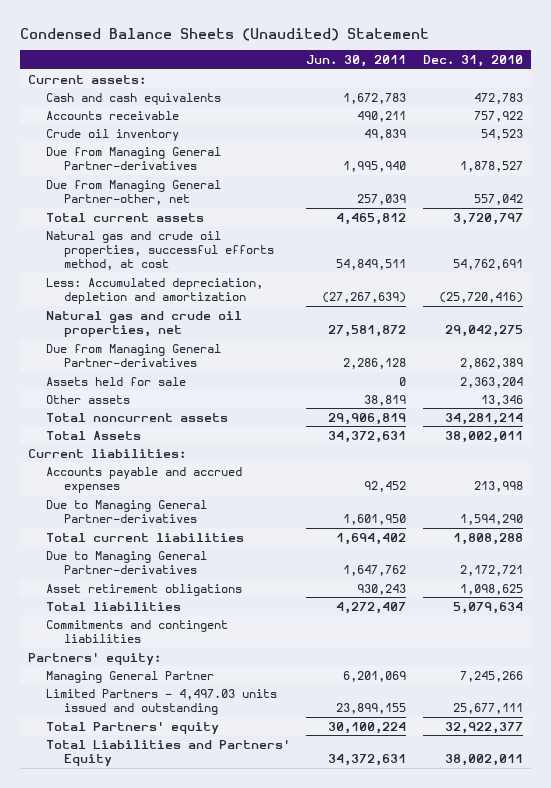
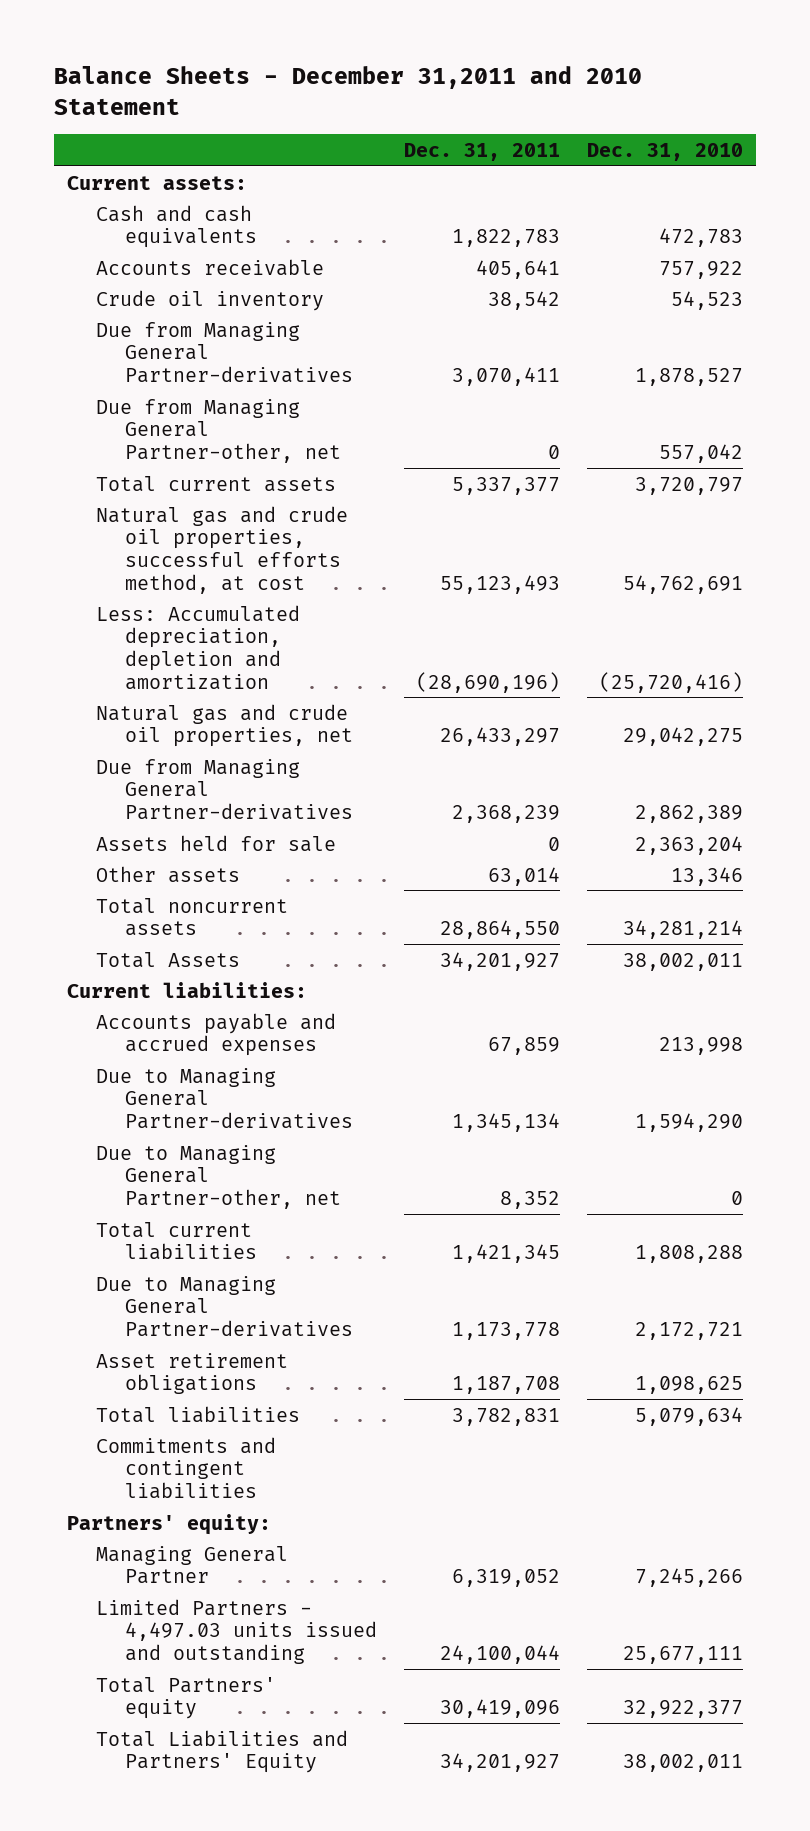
- Condensed Balance Sheets (Unaudited) Statement
+ Balance Sheets - December 31,2011 and 2010 Statement
- | Jun. 30, 2011 | Dec. 31, 2010
+ | Dec. 31, 2011 | Dec. 31, 2010
+ Due to Managing General Partner-other, net | 8,352 | 0

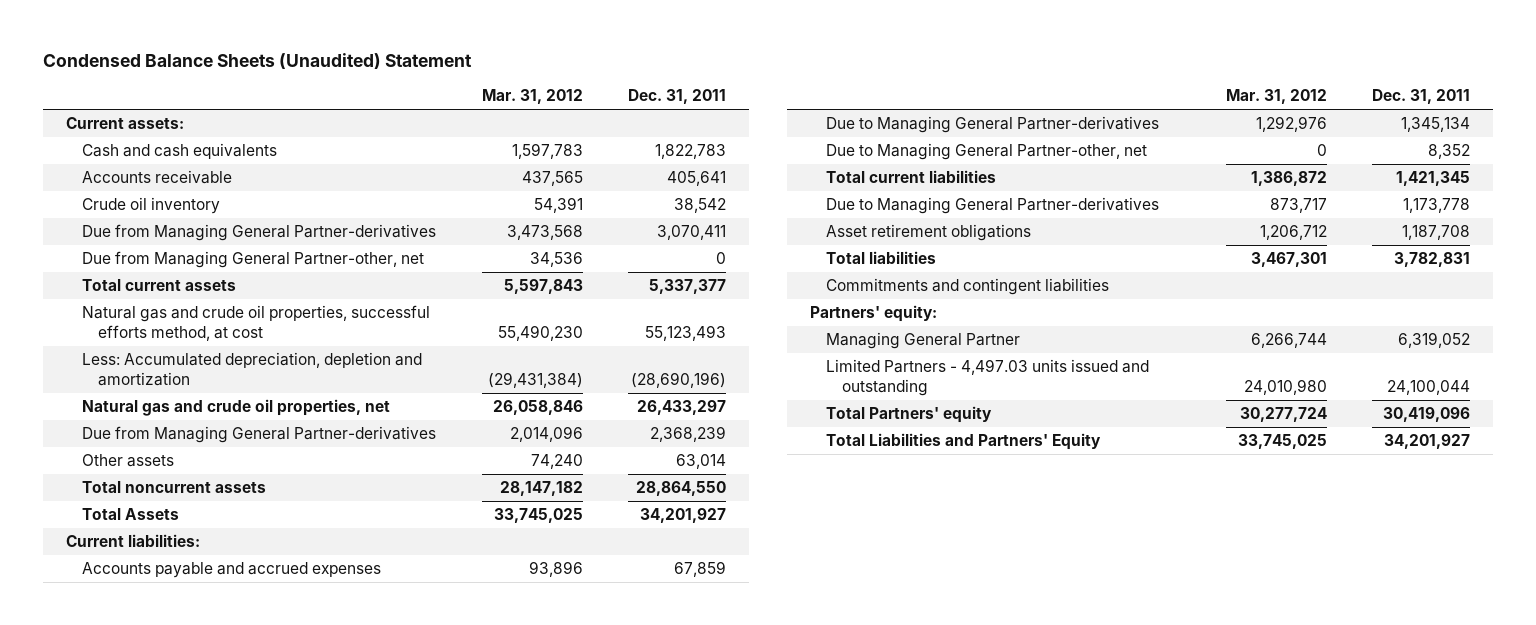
- Balance Sheets - December 31,2011 and 2010 Statement
+ Condensed Balance Sheets (Unaudited) Statement
- | Dec. 31, 2011 | Dec. 31, 2010
+ | Mar. 31, 2012 | Dec. 31, 2011
- Assets held for sale | 0 | 2,363,204

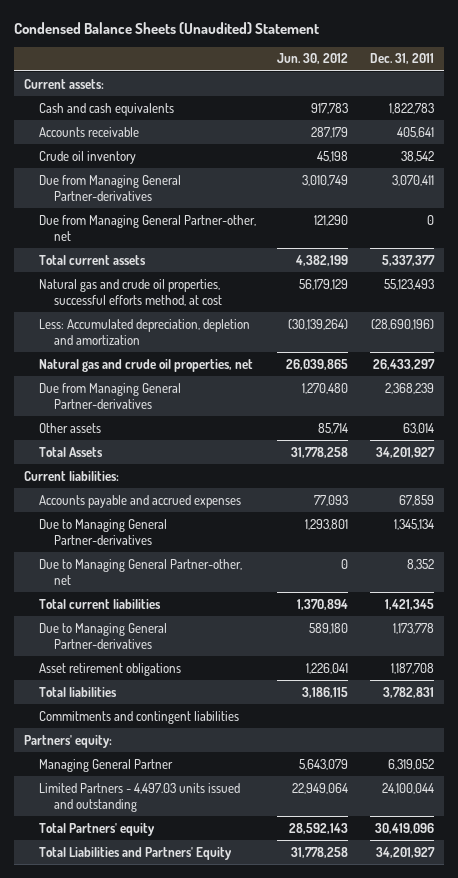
- | Mar. 31, 2012 | Dec. 31, 2011
+ | Jun. 30, 2012 | Dec. 31, 2011
- Total noncurrent assets | 28,147,182 | 28,864,550

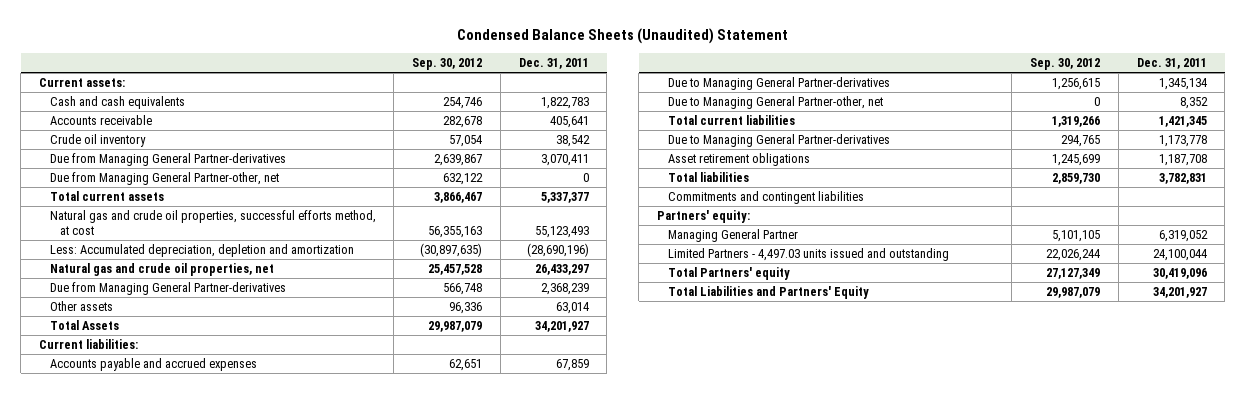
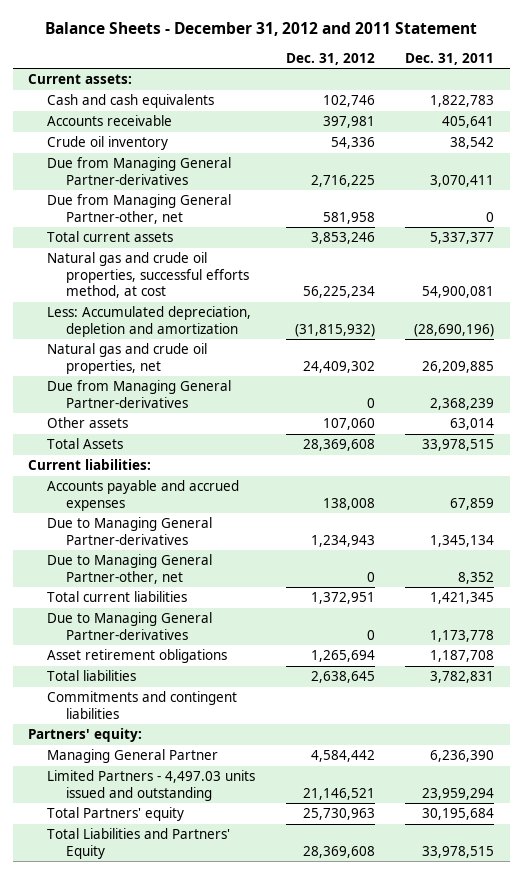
- Condensed Balance Sheets (Unaudited) Statement
+ Balance Sheets - December 31, 2012 and 2011 Statement
- | Sep. 30, 2012 | Dec. 31, 2011
+ | Dec. 31, 2012 | Dec. 31, 2011
- Natural gas and crude oil properties, successful efforts method, at cost | 56,355,163 | 55,123,493
+ Natural gas and crude oil properties, successful efforts method, at cost | 56,225,234 | 54,900,081
- Natural gas and crude oil properties, net | 25,457,528 | 26,433,297
+ Natural gas and crude oil properties, net | 24,409,302 | 26,209,885
- Total Assets | 29,987,079 | 34,201,927
+ Total Assets | 28,369,608 | 33,978,515
- Managing General Partner | 5,101,105 | 6,319,052
- Limited Partners - 4,497.03 units issued and outstanding | 22,026,244 | 24,100,044
- Total Partners' equity | 27,127,349 | 30,419,096
- Total Liabilities and Partners' Equity | 29,987,079 | 34,201,927
+ Managing General Partner | 4,584,442 | 6,236,390
+ Limited Partners - 4,497.03 units issued and outstanding | 21,146,521 | 23,959,294
+ Total Partners' equity | 25,730,963 | 30,195,684
+ Total Liabilities and Partners' Equity | 28,369,608 | 33,978,515

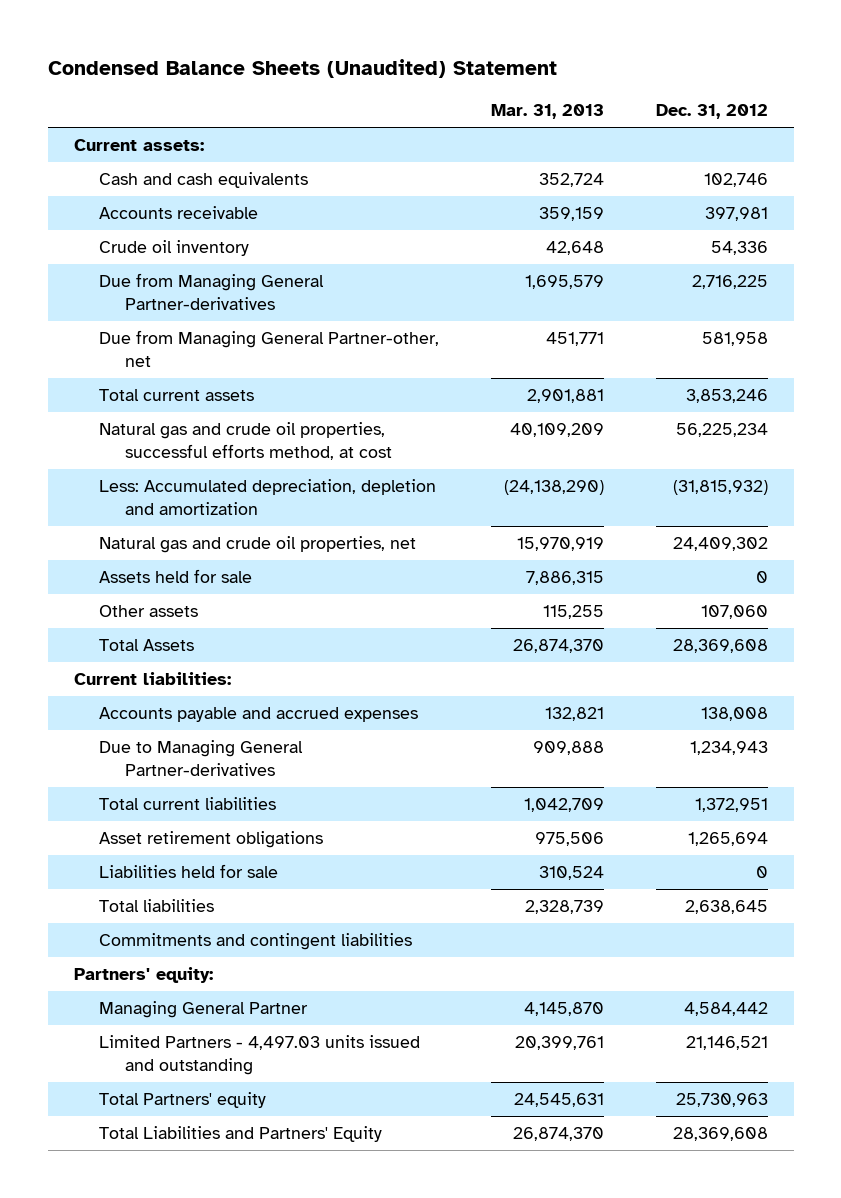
- Balance Sheets - December 31, 2012 and 2011 Statement
+ Condensed Balance Sheets (Unaudited) Statement
- | Dec. 31, 2012 | Dec. 31, 2011
+ | Mar. 31, 2013 | Dec. 31, 2012
- Due from Managing General Partner-derivatives | 0 | 2,368,239
+ Assets held for sale | 7,886,315 | 0
- Due to Managing General Partner-other, net | 0 | 8,352
- Due to Managing General Partner-derivatives | 0 | 1,173,778
+ Liabilities held for sale | 310,524 | 0

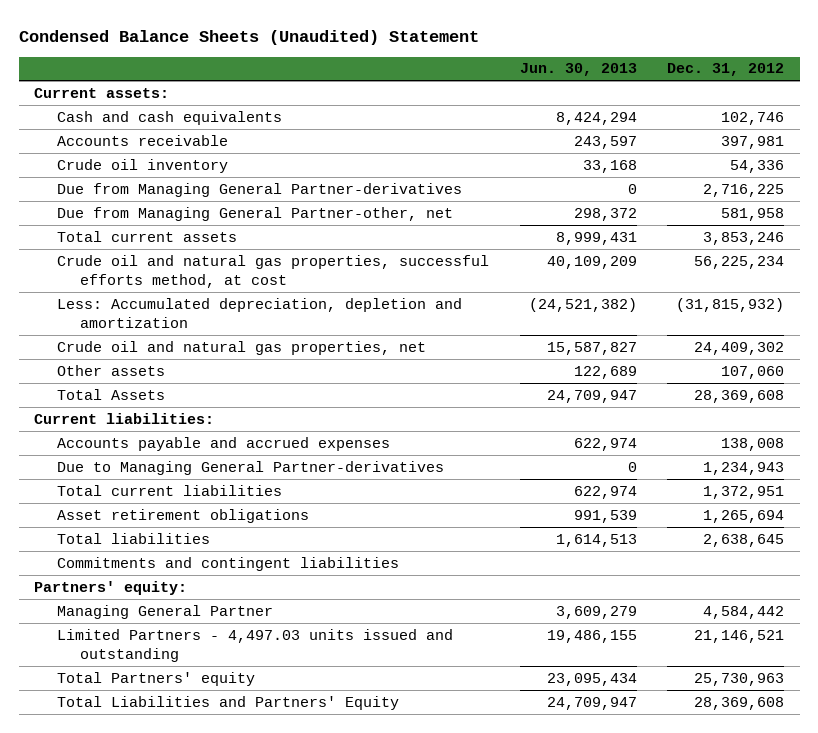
- | Mar. 31, 2013 | Dec. 31, 2012
+ | Jun. 30, 2013 | Dec. 31, 2012
- Natural gas and crude oil properties, successful efforts method, at cost | 40,109,209 | 56,225,234
+ Crude oil and natural gas properties, successful efforts method, at cost | 40,109,209 | 56,225,234
- Natural gas and crude oil properties, net | 15,970,919 | 24,409,302
- Assets held for sale | 7,886,315 | 0
+ Crude oil and natural gas properties, net | 15,587,827 | 24,409,302
- Liabilities held for sale | 310,524 | 0

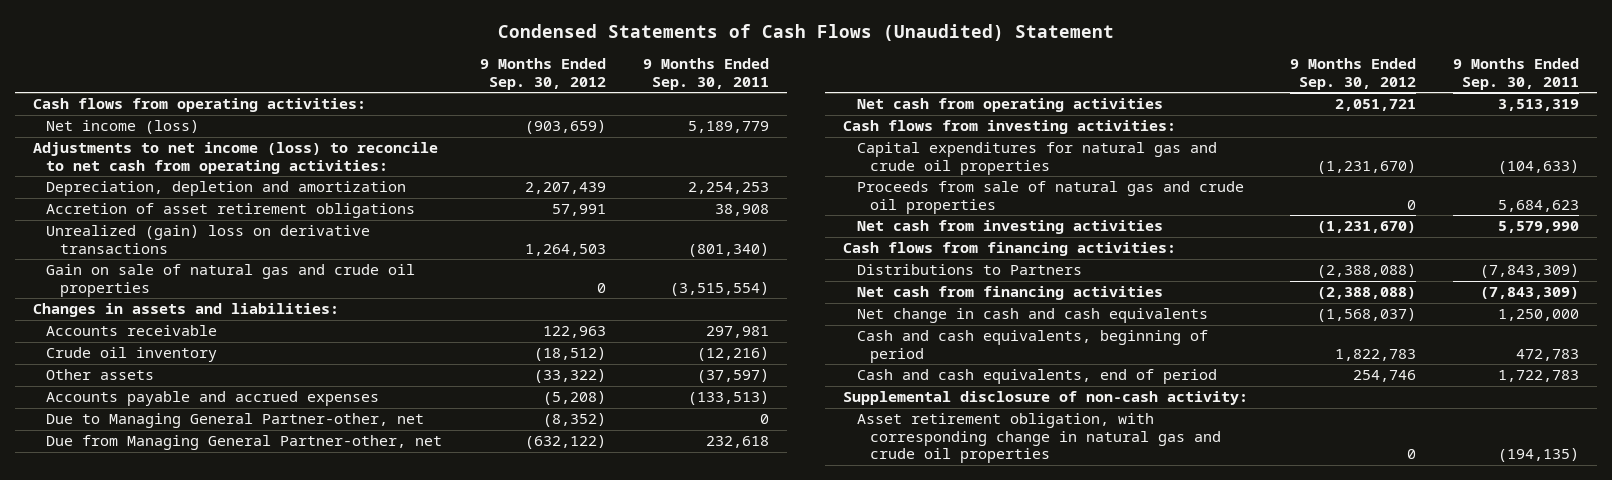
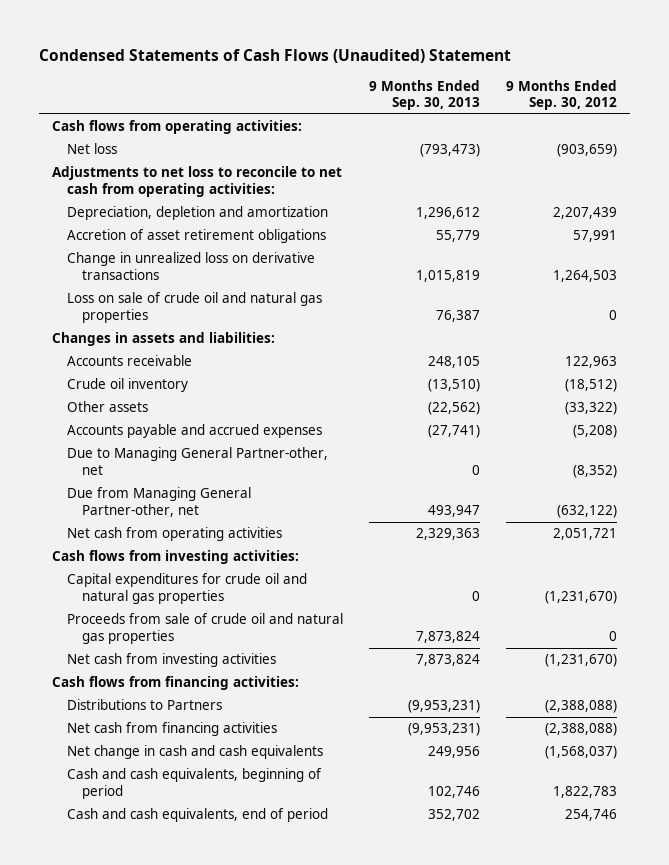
- | 9 Months Ended Sep. 30, 2012 | 9 Months Ended Sep. 30, 2011
+ | 9 Months Ended Sep. 30, 2013 | 9 Months Ended Sep. 30, 2012
- Net income (loss) | (903,659) | 5,189,779
- Adjustments to net income (loss) to reconcile to net cash from operating activities:
+ Net loss | (793,473) | (903,659)
+ Adjustments to net loss to reconcile to net cash from operating activities:
- Unrealized (gain) loss on derivative transactions | 1,264,503 | (801,340)
- Gain on sale of natural gas and crude oil properties | 0 | (3,515,554)
+ Change in unrealized loss on derivative transactions | 1,015,819 | 1,264,503
+ Loss on sale of crude oil and natural gas properties | 76,387 | 0
- Capital expenditures for natural gas and crude oil properties | (1,231,670) | (104,633)
- Proceeds from sale of natural gas and crude oil properties | 0 | 5,684,623
+ Capital expenditures for crude oil and natural gas properties | 0 | (1,231,670)
+ Proceeds from sale of crude oil and natural gas properties | 7,873,824 | 0
- Supplemental disclosure of non-cash activity:
- Asset retirement obligation, with corresponding change in natural gas and crude oil properties | 0 | (194,135)

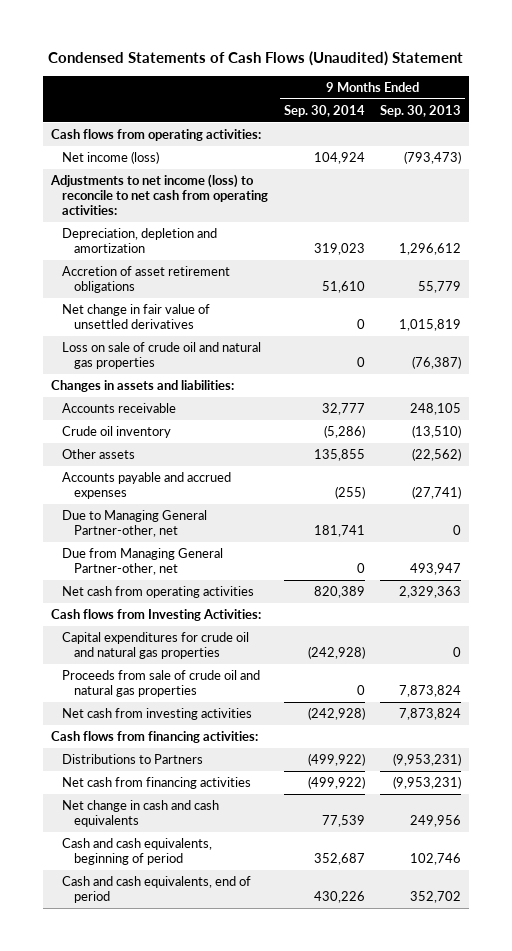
- | 9 Months Ended Sep. 30, 2013 | 9 Months Ended Sep. 30, 2012
+ | 9 Months Ended Sep. 30, 2014 | 9 Months Ended Sep. 30, 2013
- Net loss | (793,473) | (903,659)
- Adjustments to net loss to reconcile to net cash from operating activities:
+ Net income (loss) | 104,924 | (793,473)
+ Adjustments to net income (loss) to reconcile to net cash from operating activities:
- Change in unrealized loss on derivative transactions | 1,015,819 | 1,264,503
- Loss on sale of crude oil and natural gas properties | 76,387 | 0
+ Net change in fair value of unsettled derivatives | 0 | 1,015,819
+ Loss on sale of crude oil and natural gas properties | 0 | (76,387)
- Cash flows from investing activities:
+ Cash flows from Investing Activities:

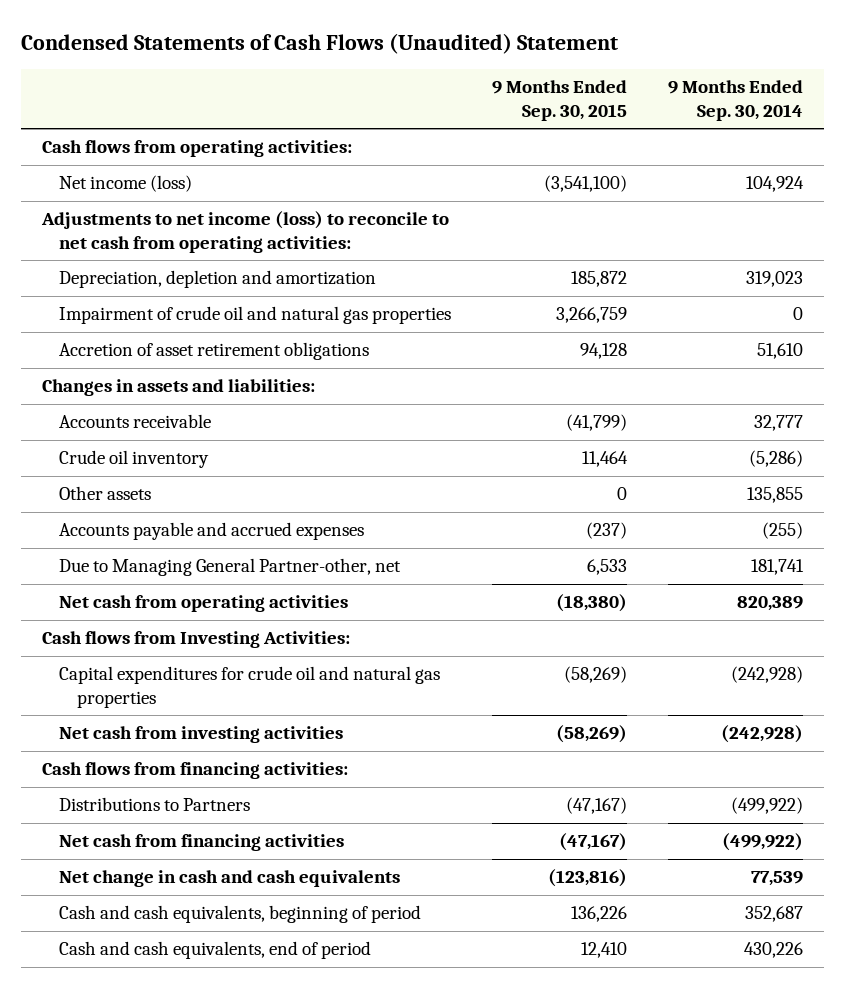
- | 9 Months Ended Sep. 30, 2014 | 9 Months Ended Sep. 30, 2013
+ | 9 Months Ended Sep. 30, 2015 | 9 Months Ended Sep. 30, 2014
+ Impairment of crude oil and natural gas properties | 3,266,759 | 0
- Net change in fair value of unsettled derivatives | 0 | 1,015,819
- Loss on sale of crude oil and natural gas properties | 0 | (76,387)
- Due from Managing General Partner-other, net | 0 | 493,947
- Proceeds from sale of crude oil and natural gas properties | 0 | 7,873,824

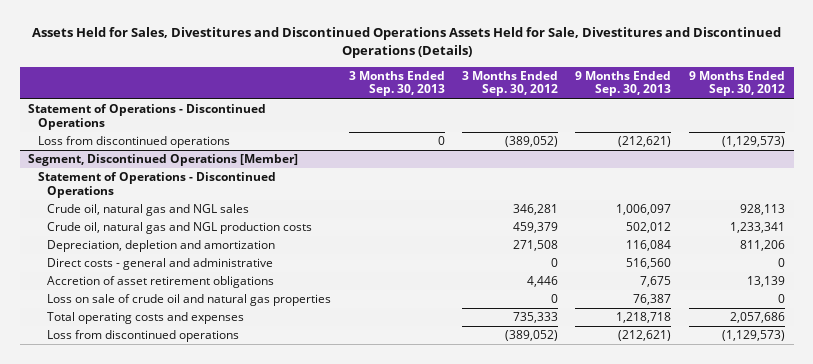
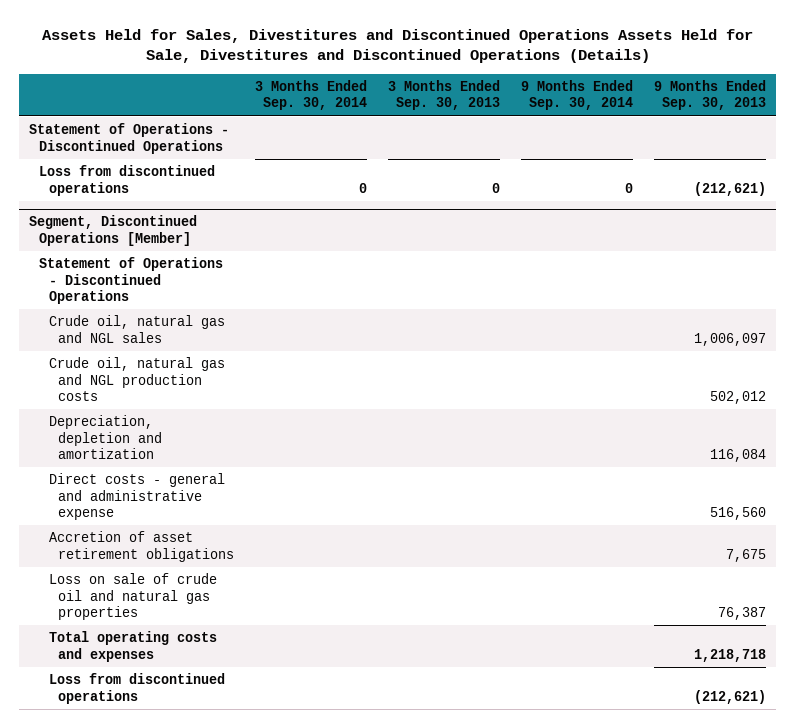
- | 3 Months Ended Sep. 30, 2013 | 3 Months Ended Sep. 30, 2012 | 9 Months Ended Sep. 30, 2013 | 9 Months Ended Sep. 30, 2012
+ | 3 Months Ended Sep. 30, 2014 | 3 Months Ended Sep. 30, 2013 | 9 Months Ended Sep. 30, 2014 | 9 Months Ended Sep. 30, 2013
@ Segment, Discontinued Operations [Member]
- Direct costs - general and administrative | | 0 | 516,560 | 0
+ Direct costs - general and administrative expense | | | | 516,560

